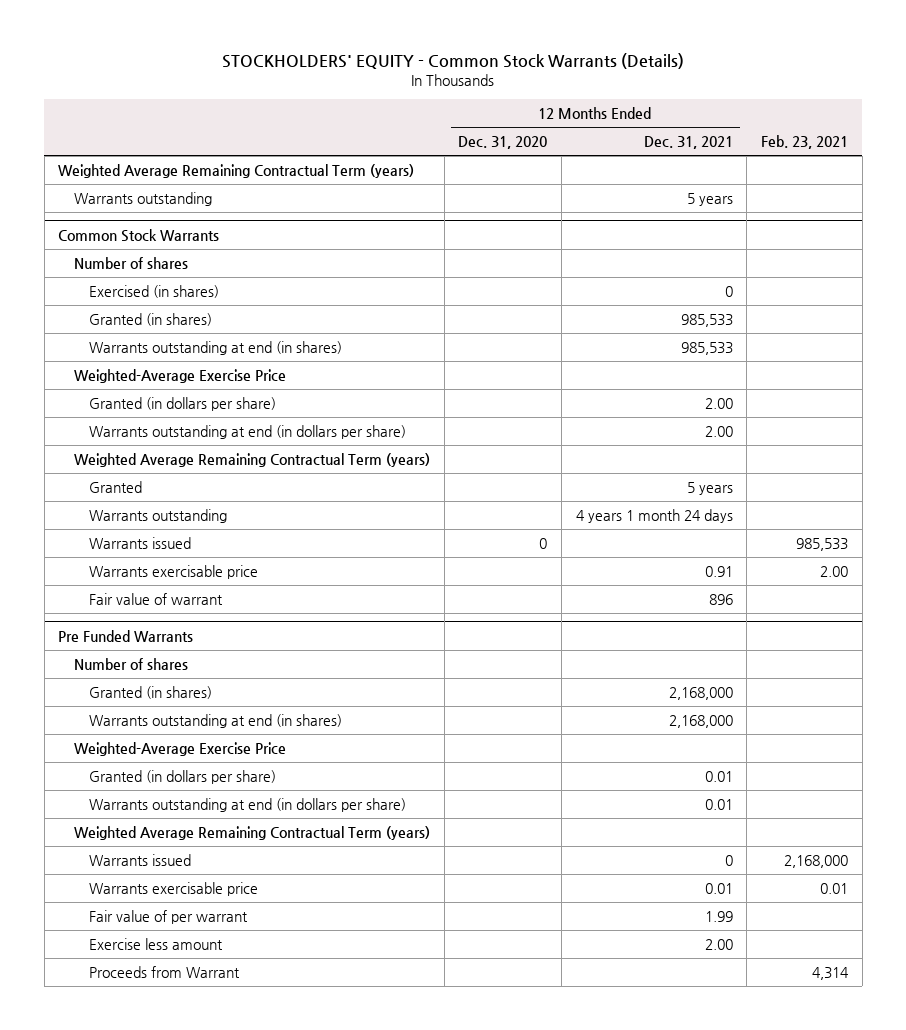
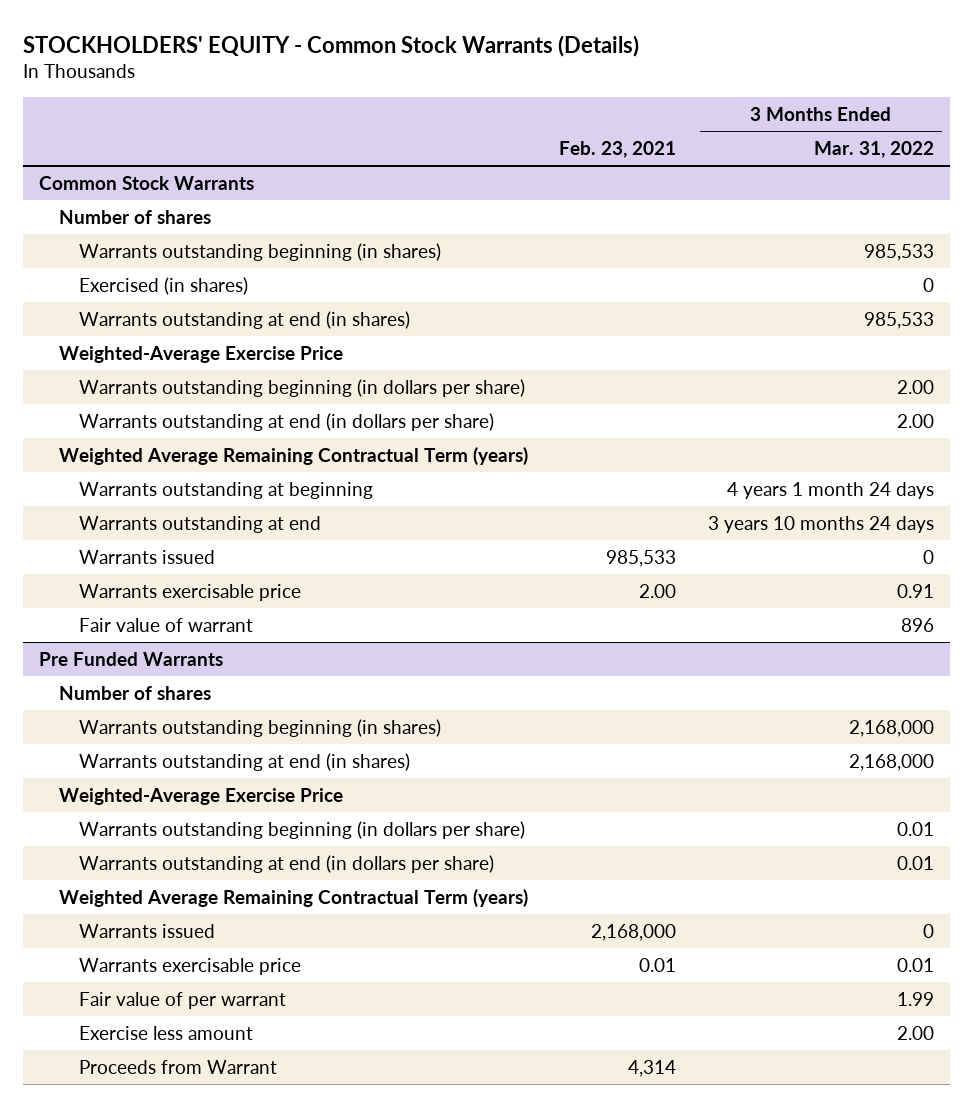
- | 12 Months Ended Dec. 31, 2020 | 12 Months Ended Dec. 31, 2021 | Feb. 23, 2021
+ | Feb. 23, 2021 | 3 Months Ended Mar. 31, 2022
- Weighted Average Remaining Contractual Term (years)
- Warrants outstanding | | 5 years |
@ Common Stock Warrants
+ Warrants outstanding beginning (in shares) | | 985,533
- Granted (in shares) | | 985,533 |
- Granted (in dollars per share) | | 2.00 |
+ Warrants outstanding beginning (in dollars per share) | | 2.00
- Granted | | 5 years |
- Warrants outstanding | | 4 years 1 month 24 days |
+ Warrants outstanding at beginning | | 4 years 1 month 24 days
+ Warrants outstanding at end | | 3 years 10 months 24 days
@ Pre Funded Warrants
- Granted (in shares) | | 2,168,000 |
+ Warrants outstanding beginning (in shares) | | 2,168,000
- Granted (in dollars per share) | | 0.01 |
+ Warrants outstanding beginning (in dollars per share) | | 0.01

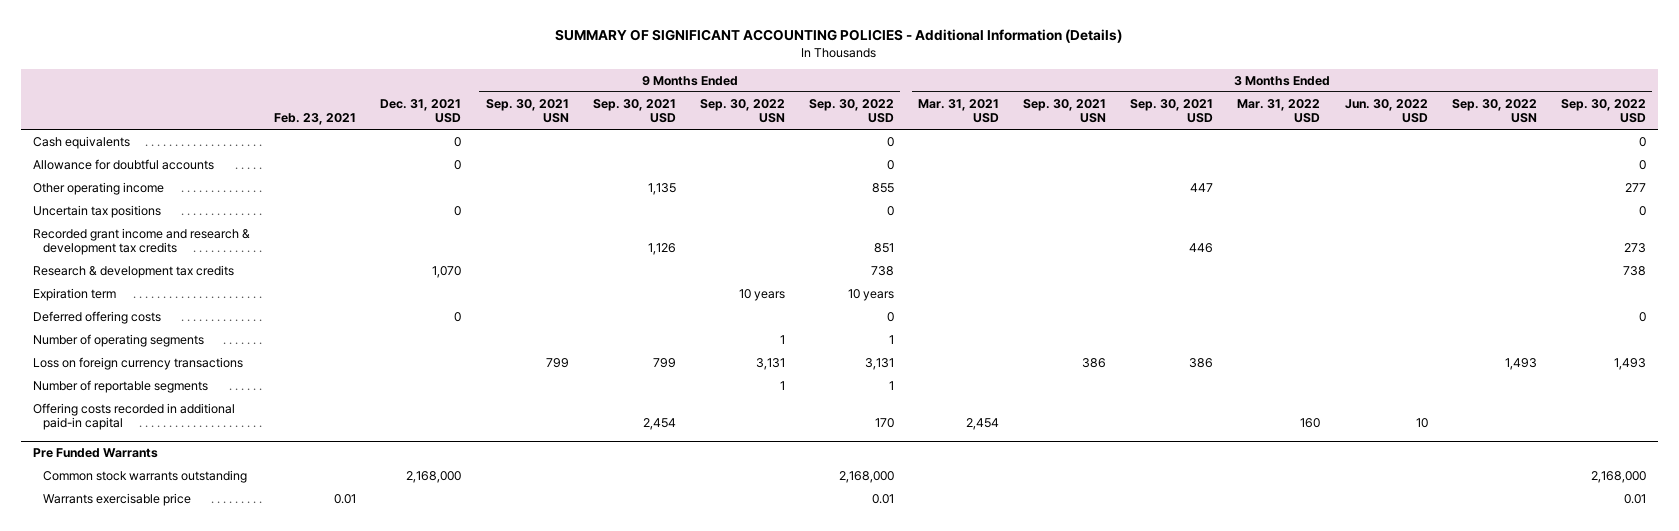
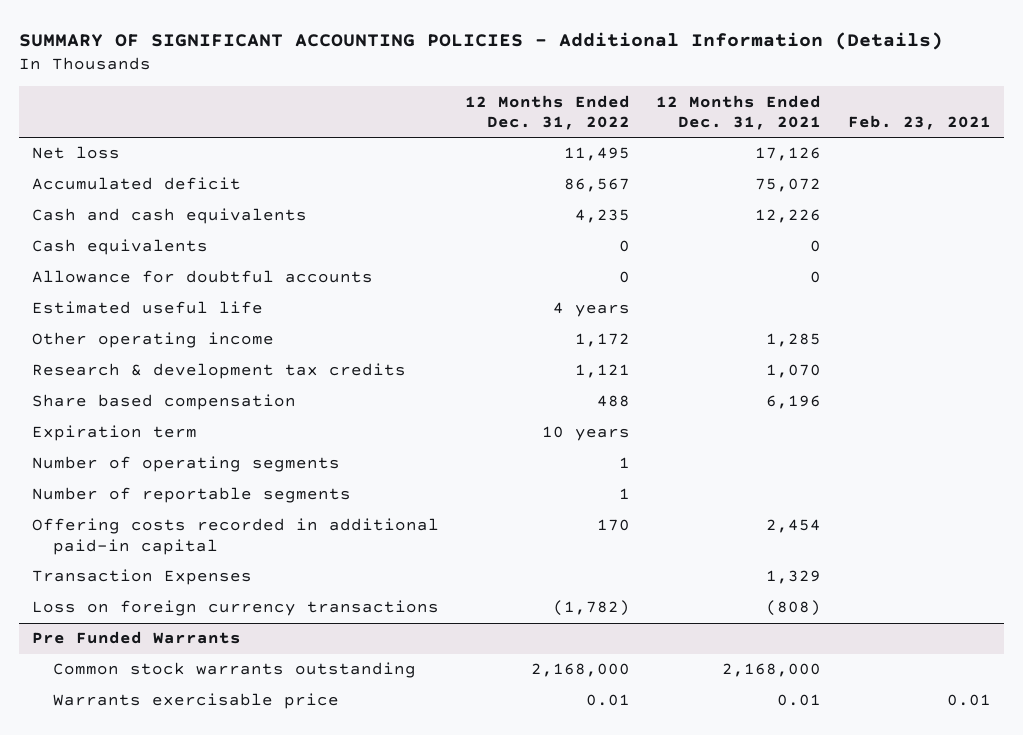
- | Feb. 23, 2021 | Dec. 31, 2021 USD | 9 Months Ended Sep. 30, 2021 USN | 9 Months Ended Sep. 30, 2021 USD | 9 Months Ended Sep. 30, 2022 USN | 9 Months Ended Sep. 30, 2022 USD | 3 Months Ended Mar. 31, 2021 USD | 3 Months Ended Sep. 30, 2021 USN | 3 Months Ended Sep. 30, 2021 USD | 3 Months Ended Mar. 31, 2022 USD | 3 Months Ended Jun. 30, 2022 USD | 3 Months Ended Sep. 30, 2022 USN | 3 Months Ended Sep. 30, 2022 USD
+ | 12 Months Ended Dec. 31, 2022 | 12 Months Ended Dec. 31, 2021 | Feb. 23, 2021
+ Net loss | 11,495 | 17,126 |
+ Accumulated deficit | 86,567 | 75,072 |
+ Cash and cash equivalents | 4,235 | 12,226 |
+ Estimated useful life | 4 years | |
- Uncertain tax positions | | 0 | | | | 0 | | | | | | | 0
- Recorded grant income and research & development tax credits | | | | 1,126 | | 851 | | | 446 | | | | 273
+ Share based compensation | 488 | 6,196 |
- Deferred offering costs | | 0 | | | | 0 | | | | | | | 0
+ Transaction Expenses | | 1,329 |
moved down: Loss on foreign currency transactions | (1,782) | (808) |

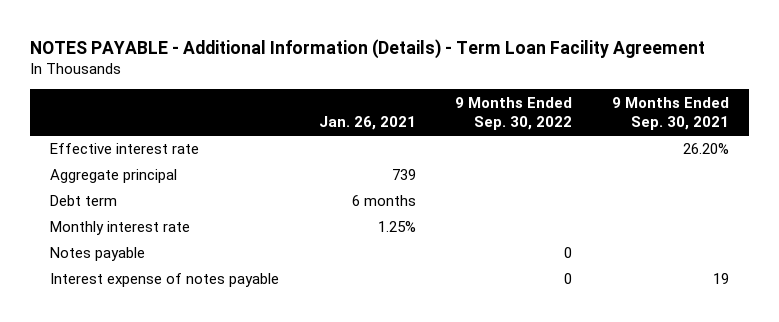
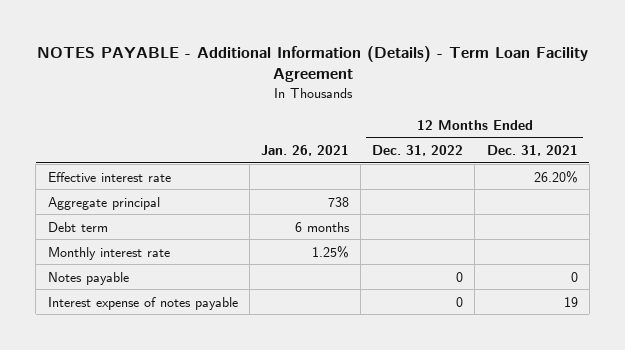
- | Jan. 26, 2021 | 9 Months Ended Sep. 30, 2022 | 9 Months Ended Sep. 30, 2021
+ | Jan. 26, 2021 | 12 Months Ended Dec. 31, 2022 | 12 Months Ended Dec. 31, 2021
- Aggregate principal | 739 | |
+ Aggregate principal | 738 | |

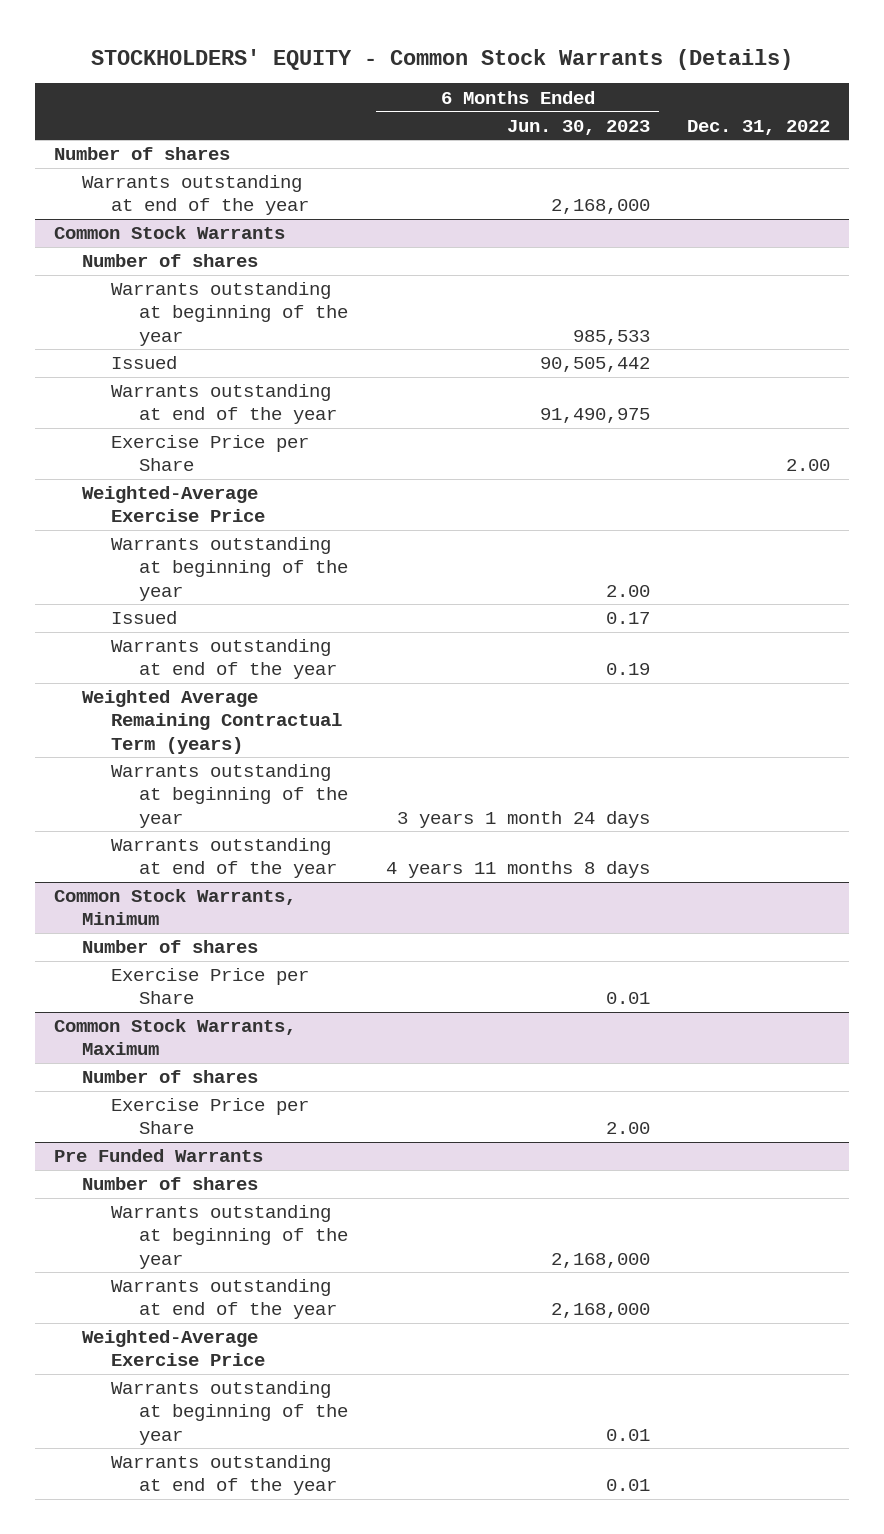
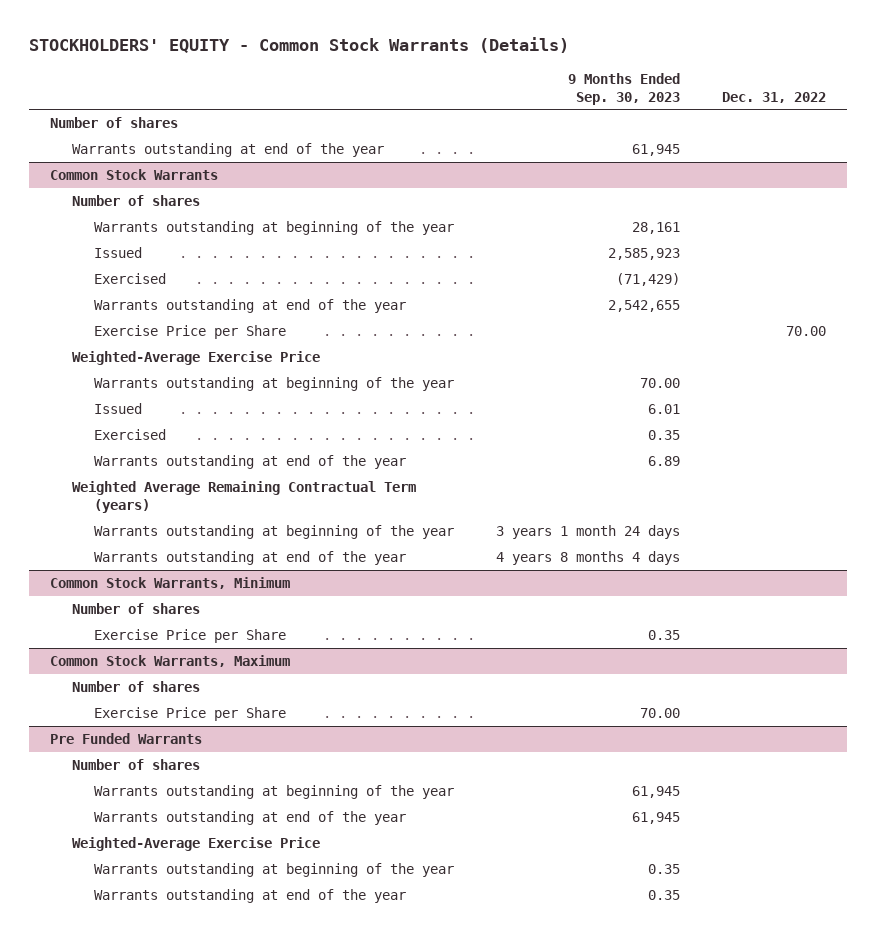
- | 6 Months Ended Jun. 30, 2023 | Dec. 31, 2022
+ | 9 Months Ended Sep. 30, 2023 | Dec. 31, 2022
@ Common Stock Warrants
+ Exercised | (71,429) |
- Exercise Price per Share | | 2.00
+ Exercise Price per Share | | 70.00
+ Exercised | 0.35 |

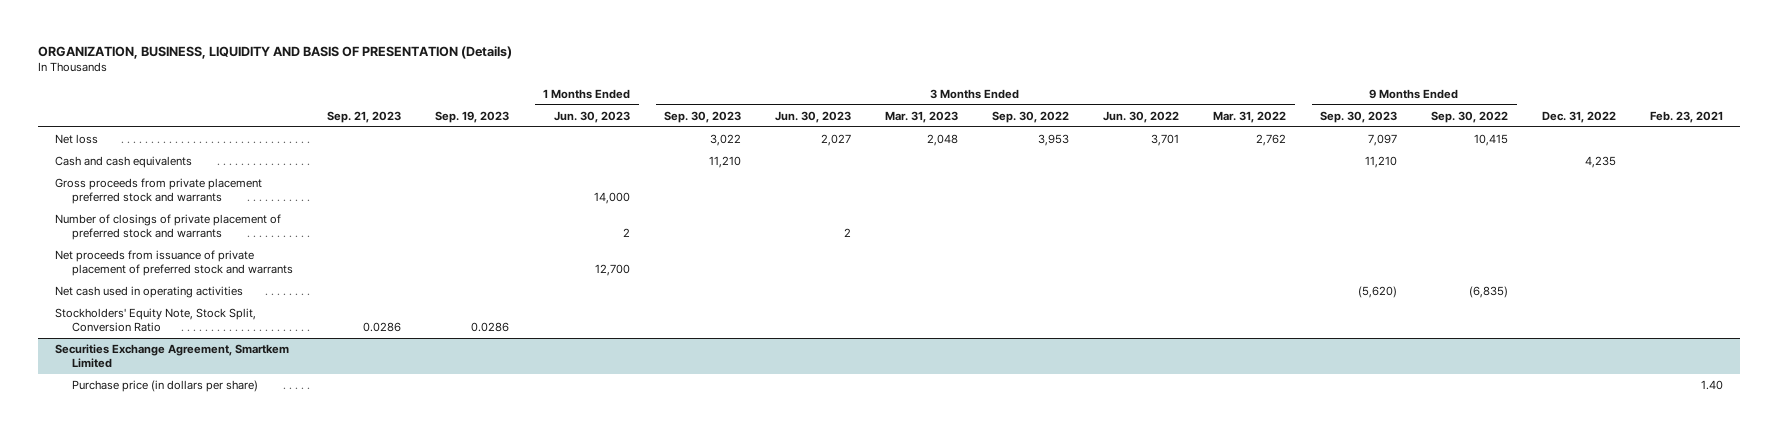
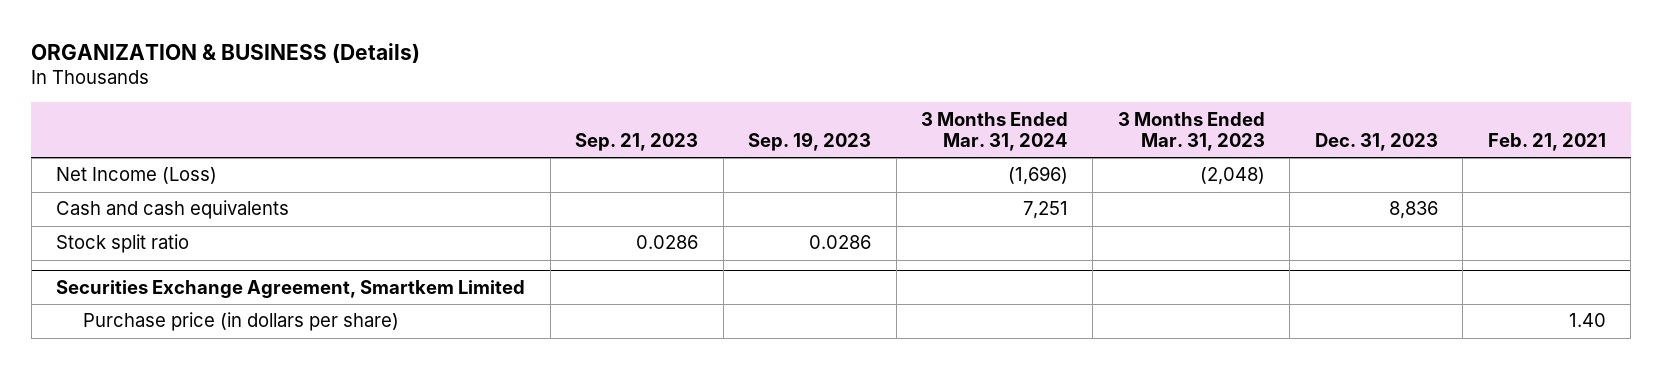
- ORGANIZATION, BUSINESS, LIQUIDITY AND BASIS OF PRESENTATION (Details)
+ ORGANIZATION & BUSINESS (Details)
- | Sep. 21, 2023 | Sep. 19, 2023 | 1 Months Ended Jun. 30, 2023 | 3 Months Ended Sep. 30, 2023 | 3 Months Ended Jun. 30, 2023 | 3 Months Ended Mar. 31, 2023 | 3 Months Ended Sep. 30, 2022 | 3 Months Ended Jun. 30, 2022 | 3 Months Ended Mar. 31, 2022 | 9 Months Ended Sep. 30, 2023 | 9 Months Ended Sep. 30, 2022 | Dec. 31, 2022 | Feb. 23, 2021
+ | Sep. 21, 2023 | Sep. 19, 2023 | 3 Months Ended Mar. 31, 2024 | 3 Months Ended Mar. 31, 2023 | Dec. 31, 2023 | Feb. 21, 2021
- Net loss | | | | 3,022 | 2,027 | 2,048 | 3,953 | 3,701 | 2,762 | 7,097 | 10,415 | |
+ Net Income (Loss) | | | (1,696) | (2,048) | |
- Gross proceeds from private placement preferred stock and warrants | | | 14,000 | | | | | | | | | |
- Number of closings of private placement of preferred stock and warrants | | | 2 | | 2 | | | | | | | |
- Net proceeds from issuance of private placement of preferred stock and warrants | | | 12,700 | | | | | | | | | |
- Net cash used in operating activities | | | | | | | | | | (5,620) | (6,835) | |
- Stockholders' Equity Note, Stock Split, Conversion Ratio | 0.0286 | 0.0286 | | | | | | | | | | |
+ Stock split ratio | 0.0286 | 0.0286 | | | |

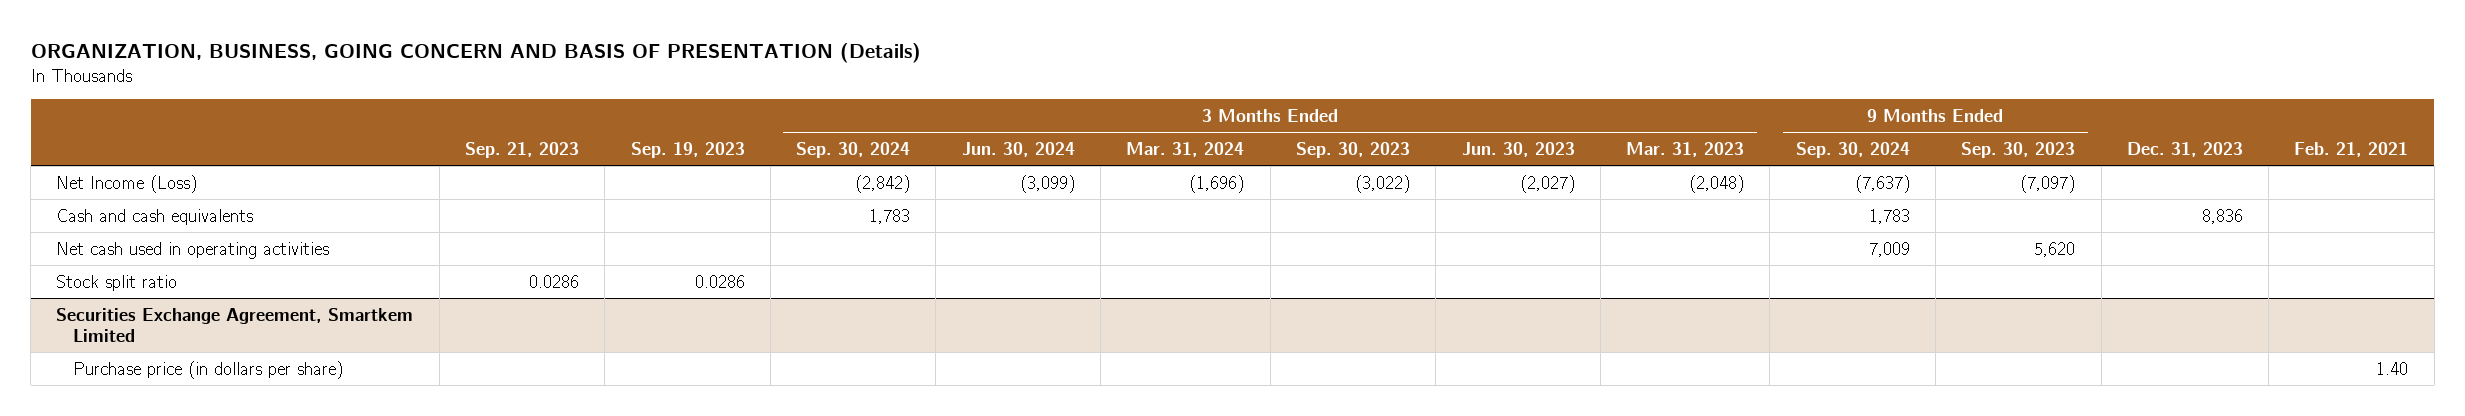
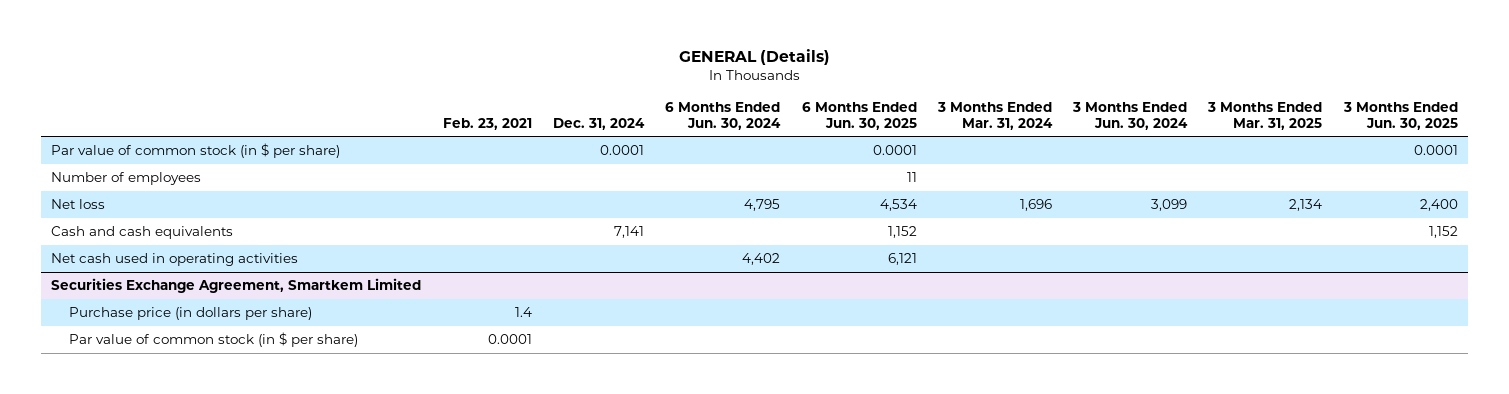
- ORGANIZATION, BUSINESS, GOING CONCERN AND BASIS OF PRESENTATION (Details)
+ GENERAL (Details)
- | Sep. 21, 2023 | Sep. 19, 2023 | 3 Months Ended Sep. 30, 2024 | 3 Months Ended Jun. 30, 2024 | 3 Months Ended Mar. 31, 2024 | 3 Months Ended Sep. 30, 2023 | 3 Months Ended Jun. 30, 2023 | 3 Months Ended Mar. 31, 2023 | 9 Months Ended Sep. 30, 2024 | 9 Months Ended Sep. 30, 2023 | Dec. 31, 2023 | Feb. 21, 2021
+ | Feb. 23, 2021 | Dec. 31, 2024 | 6 Months Ended Jun. 30, 2024 | 6 Months Ended Jun. 30, 2025 | 3 Months Ended Mar. 31, 2024 | 3 Months Ended Jun. 30, 2024 | 3 Months Ended Mar. 31, 2025 | 3 Months Ended Jun. 30, 2025
- Net Income (Loss) | | | (2,842) | (3,099) | (1,696) | (3,022) | (2,027) | (2,048) | (7,637) | (7,097) | |
+ Par value of common stock (in $ per share) | | 0.0001 | | 0.0001 | | | | 0.0001
+ Number of employees | | | | 11 | | | |
+ Net loss | | | 4,795 | 4,534 | 1,696 | 3,099 | 2,134 | 2,400
- Stock split ratio | 0.0286 | 0.0286 | | | | | | | | | |
@ Securities Exchange Agreement, Smartkem Limited
+ Par value of common stock (in $ per share) | 0.0001 | | | | | | |

